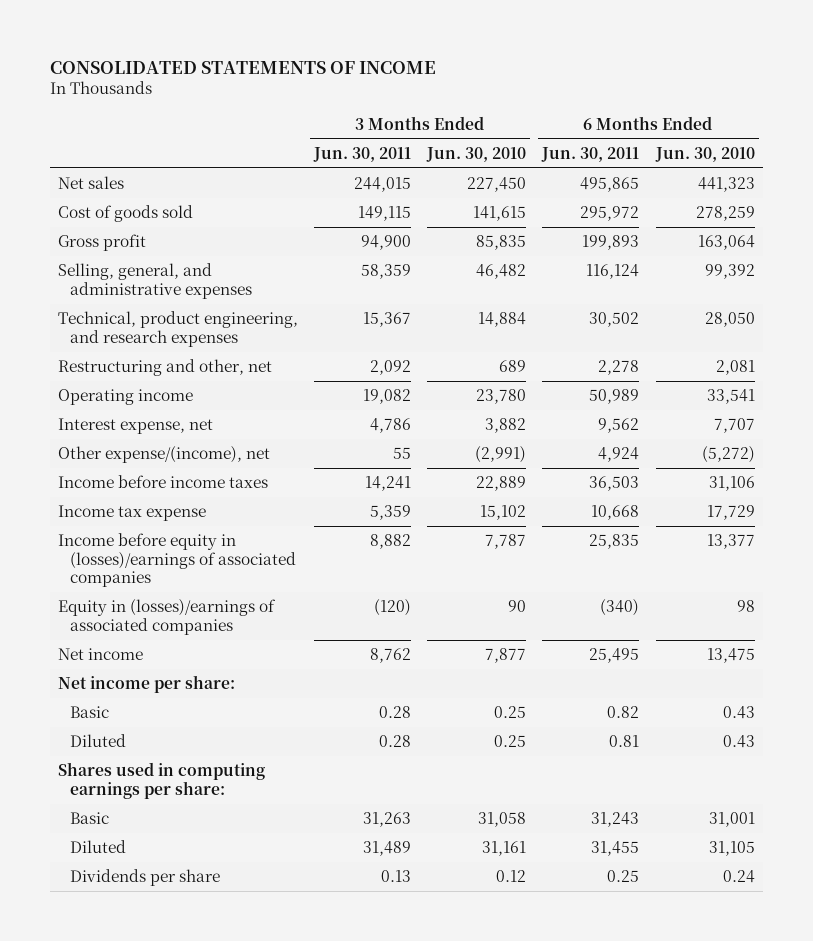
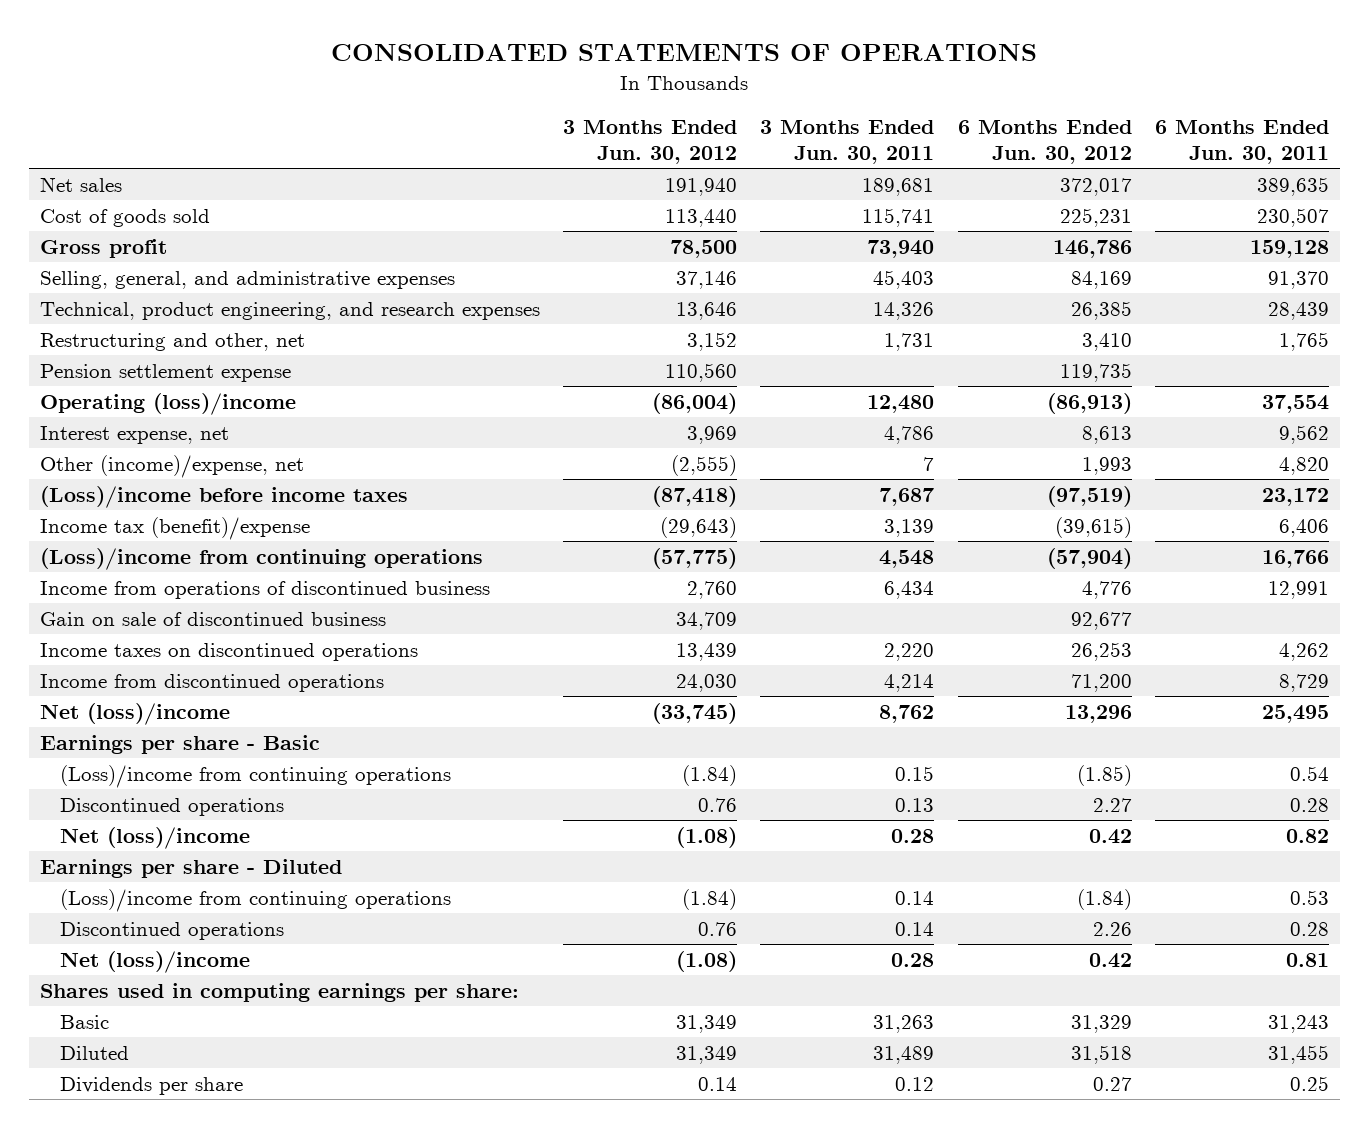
- CONSOLIDATED STATEMENTS OF INCOME
+ CONSOLIDATED STATEMENTS OF OPERATIONS
- | 3 Months Ended Jun. 30, 2011 | 3 Months Ended Jun. 30, 2010 | 6 Months Ended Jun. 30, 2011 | 6 Months Ended Jun. 30, 2010
+ | 3 Months Ended Jun. 30, 2012 | 3 Months Ended Jun. 30, 2011 | 6 Months Ended Jun. 30, 2012 | 6 Months Ended Jun. 30, 2011
- Net sales | 244,015 | 227,450 | 495,865 | 441,323
- Cost of goods sold | 149,115 | 141,615 | 295,972 | 278,259
- Gross profit | 94,900 | 85,835 | 199,893 | 163,064
- Selling, general, and administrative expenses | 58,359 | 46,482 | 116,124 | 99,392
- Technical, product engineering, and research expenses | 15,367 | 14,884 | 30,502 | 28,050
- Restructuring and other, net | 2,092 | 689 | 2,278 | 2,081
- Operating income | 19,082 | 23,780 | 50,989 | 33,541
+ Net sales | 191,940 | 189,681 | 372,017 | 389,635
+ Cost of goods sold | 113,440 | 115,741 | 225,231 | 230,507
+ Gross profit | 78,500 | 73,940 | 146,786 | 159,128
+ Selling, general, and administrative expenses | 37,146 | 45,403 | 84,169 | 91,370
+ Technical, product engineering, and research expenses | 13,646 | 14,326 | 26,385 | 28,439
+ Restructuring and other, net | 3,152 | 1,731 | 3,410 | 1,765
+ Pension settlement expense | 110,560 | | 119,735 |
+ Operating (loss)/income | (86,004) | 12,480 | (86,913) | 37,554
- Other expense/(income), net | 55 | (2,991) | 4,924 | (5,272)
- Income before income taxes | 14,241 | 22,889 | 36,503 | 31,106
- Income tax expense | 5,359 | 15,102 | 10,668 | 17,729
- Income before equity in (losses)/earnings of associated companies | 8,882 | 7,787 | 25,835 | 13,377
- Equity in (losses)/earnings of associated companies | (120) | 90 | (340) | 98
- Net income | 8,762 | 7,877 | 25,495 | 13,475
- Net income per share:
- Basic | 0.28 | 0.25 | 0.82 | 0.43
- Diluted | 0.28 | 0.25 | 0.81 | 0.43
+ Other (income)/expense, net | (2,555) | 7 | 1,993 | 4,820
+ (Loss)/income before income taxes | (87,418) | 7,687 | (97,519) | 23,172
+ Income tax (benefit)/expense | (29,643) | 3,139 | (39,615) | 6,406
+ (Loss)/income from continuing operations | (57,775) | 4,548 | (57,904) | 16,766
+ Income from operations of discontinued business | 2,760 | 6,434 | 4,776 | 12,991
+ Gain on sale of discontinued business | 34,709 | | 92,677 |
+ Income taxes on discontinued operations | 13,439 | 2,220 | 26,253 | 4,262
+ Income from discontinued operations | 24,030 | 4,214 | 71,200 | 8,729
+ Net (loss)/income | (33,745) | 8,762 | 13,296 | 25,495
+ Earnings per share - Basic
+ (Loss)/income from continuing operations | (1.84) | 0.15 | (1.85) | 0.54
+ Discontinued operations | 0.76 | 0.13 | 2.27 | 0.28
+ Net (loss)/income | (1.08) | 0.28 | 0.42 | 0.82
+ Earnings per share - Diluted
+ (Loss)/income from continuing operations | (1.84) | 0.14 | (1.84) | 0.53
+ Discontinued operations | 0.76 | 0.14 | 2.26 | 0.28
+ Net (loss)/income | (1.08) | 0.28 | 0.42 | 0.81
- Dividends per share | 0.13 | 0.12 | 0.25 | 0.24
+ Dividends per share | 0.14 | 0.12 | 0.27 | 0.25

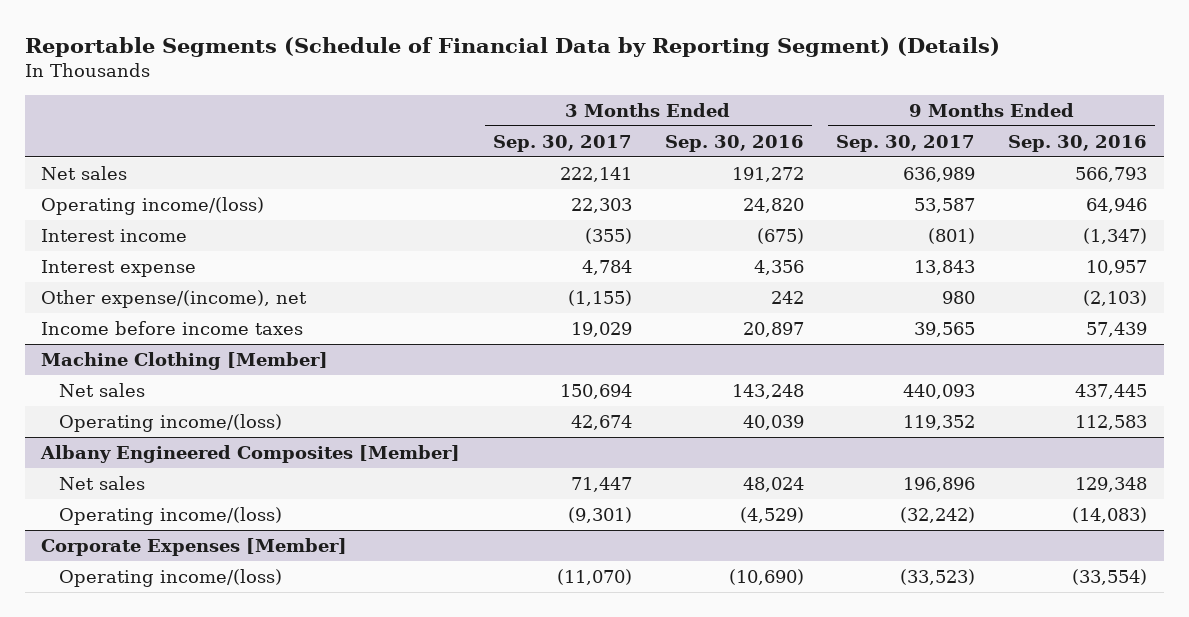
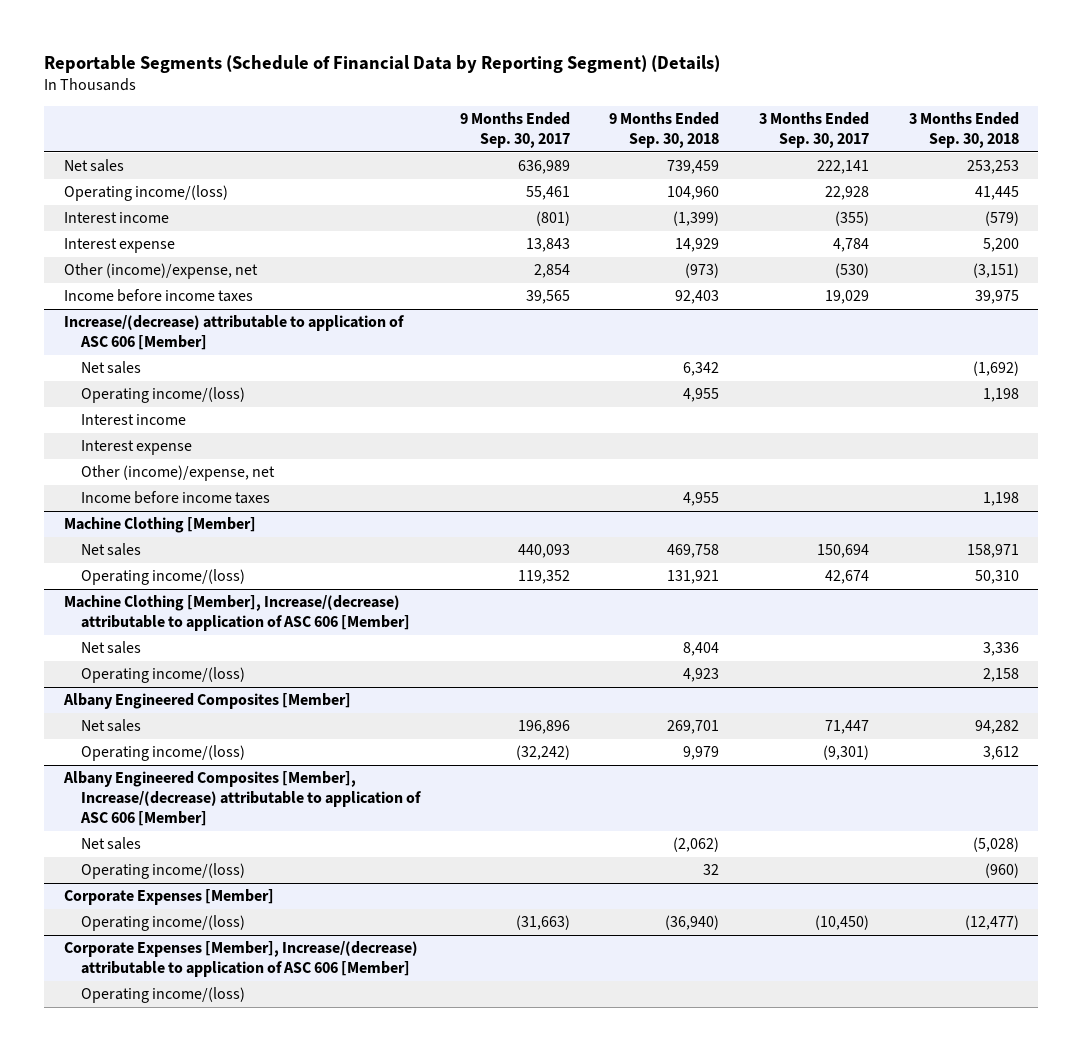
- | 3 Months Ended Sep. 30, 2017 | 3 Months Ended Sep. 30, 2016 | 9 Months Ended Sep. 30, 2017 | 9 Months Ended Sep. 30, 2016
+ | 9 Months Ended Sep. 30, 2017 | 9 Months Ended Sep. 30, 2018 | 3 Months Ended Sep. 30, 2017 | 3 Months Ended Sep. 30, 2018
- Operating income/(loss) | 22,303 | 24,820 | 53,587 | 64,946
+ Operating income/(loss) | 55,461 | 104,960 | 22,928 | 41,445
- Other expense/(income), net | (1,155) | 242 | 980 | (2,103)
+ Other (income)/expense, net | 2,854 | (973) | (530) | (3,151)
+ Increase/(decrease) attributable to application of ASC 606 [Member]
+ Net sales | | 6,342 | | (1,692)
+ Operating income/(loss) | | 4,955 | | 1,198
+ Interest income
+ Interest expense
+ Other (income)/expense, net
+ Income before income taxes | | 4,955 | | 1,198
+ Machine Clothing [Member], Increase/(decrease) attributable to application of ASC 606 [Member]
+ Net sales | | 8,404 | | 3,336
+ Operating income/(loss) | | 4,923 | | 2,158
+ Albany Engineered Composites [Member], Increase/(decrease) attributable to application of ASC 606 [Member]
+ Net sales | | (2,062) | | (5,028)
+ Operating income/(loss) | | 32 | | (960)
@ Corporate Expenses [Member]
- Operating income/(loss) | (11,070) | (10,690) | (33,523) | (33,554)
+ Operating income/(loss) | (31,663) | (36,940) | (10,450) | (12,477)
+ Corporate Expenses [Member], Increase/(decrease) attributable to application of ASC 606 [Member]
+ Operating income/(loss)

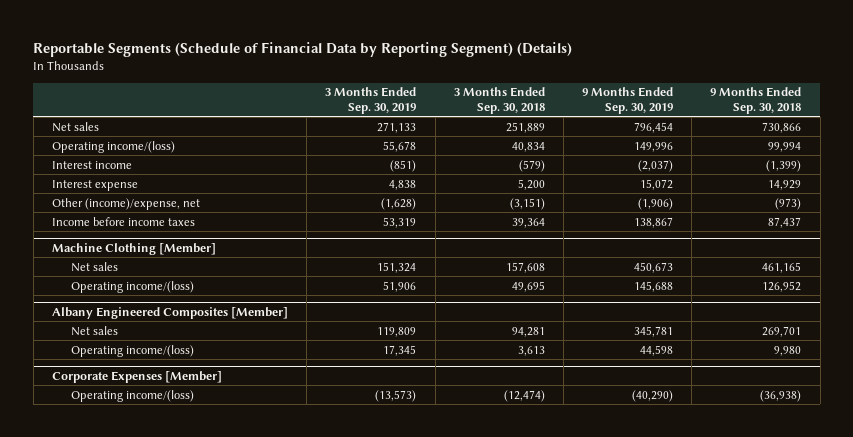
- | 9 Months Ended Sep. 30, 2017 | 9 Months Ended Sep. 30, 2018 | 3 Months Ended Sep. 30, 2017 | 3 Months Ended Sep. 30, 2018
+ | 3 Months Ended Sep. 30, 2019 | 3 Months Ended Sep. 30, 2018 | 9 Months Ended Sep. 30, 2019 | 9 Months Ended Sep. 30, 2018
- Net sales | 636,989 | 739,459 | 222,141 | 253,253
- Operating income/(loss) | 55,461 | 104,960 | 22,928 | 41,445
+ Net sales | 271,133 | 251,889 | 796,454 | 730,866
+ Operating income/(loss) | 55,678 | 40,834 | 149,996 | 99,994
- Income before income taxes | 39,565 | 92,403 | 19,029 | 39,975
- Increase/(decrease) attributable to application of ASC 606 [Member]
- Net sales | | 6,342 | | (1,692)
- Operating income/(loss) | | 4,955 | | 1,198
- Interest income
- Interest expense
- Other (income)/expense, net
- Income before income taxes | | 4,955 | | 1,198
+ Income before income taxes | 53,319 | 39,364 | 138,867 | 87,437
@ Machine Clothing [Member]
- Net sales | 440,093 | 469,758 | 150,694 | 158,971
- Operating income/(loss) | 119,352 | 131,921 | 42,674 | 50,310
- Machine Clothing [Member], Increase/(decrease) attributable to application of ASC 606 [Member]
- Net sales | | 8,404 | | 3,336
- Operating income/(loss) | | 4,923 | | 2,158
@ Machine Clothing [Member]
+ Net sales | 151,324 | 157,608 | 450,673 | 461,165
+ Operating income/(loss) | 51,906 | 49,695 | 145,688 | 126,952
@ Albany Engineered Composites [Member]
- Net sales | 196,896 | 269,701 | 71,447 | 94,282
- Operating income/(loss) | (32,242) | 9,979 | (9,301) | 3,612
- Albany Engineered Composites [Member], Increase/(decrease) attributable to application of ASC 606 [Member]
- Net sales | | (2,062) | | (5,028)
- Operating income/(loss) | | 32 | | (960)
@ Albany Engineered Composites [Member]
+ Net sales | 119,809 | 94,281 | 345,781 | 269,701
+ Operating income/(loss) | 17,345 | 3,613 | 44,598 | 9,980
@ Corporate Expenses [Member]
- Operating income/(loss) | (31,663) | (36,940) | (10,450) | (12,477)
- Corporate Expenses [Member], Increase/(decrease) attributable to application of ASC 606 [Member]
- Operating income/(loss)
@ Corporate Expenses [Member]
+ Operating income/(loss) | (13,573) | (12,474) | (40,290) | (36,938)

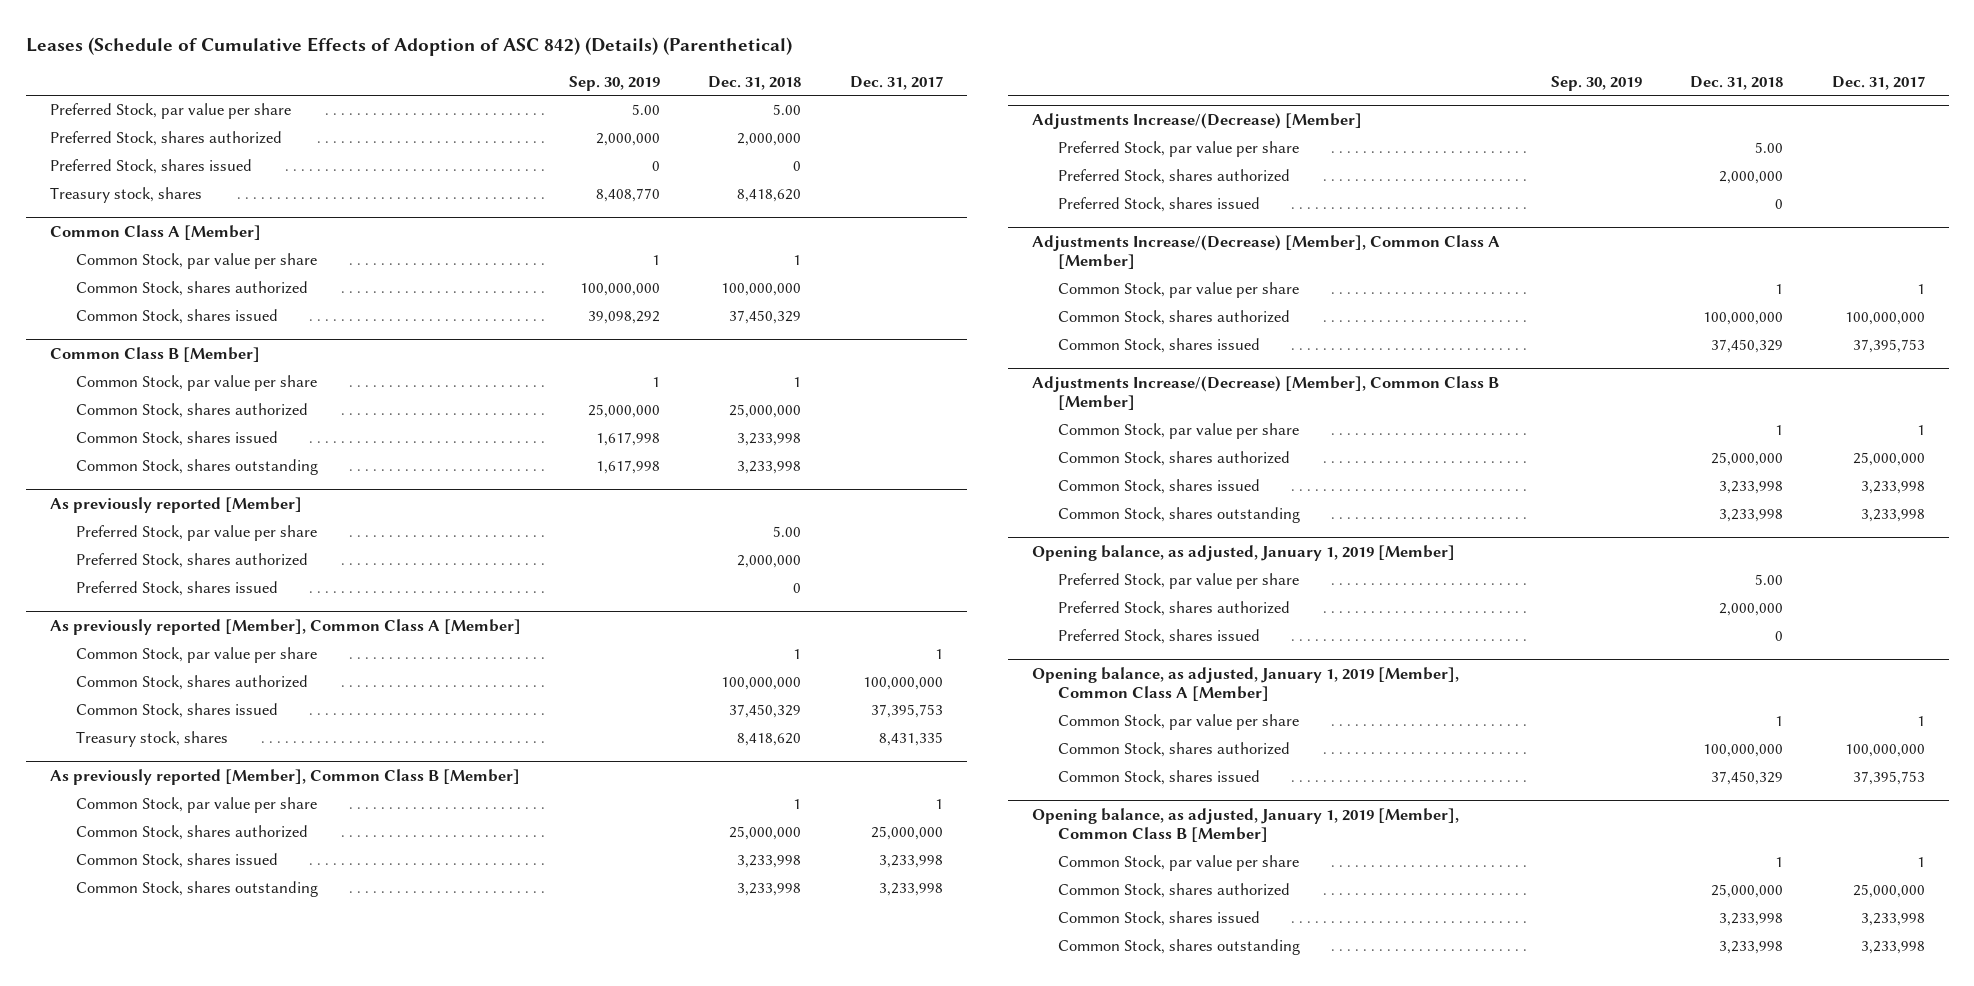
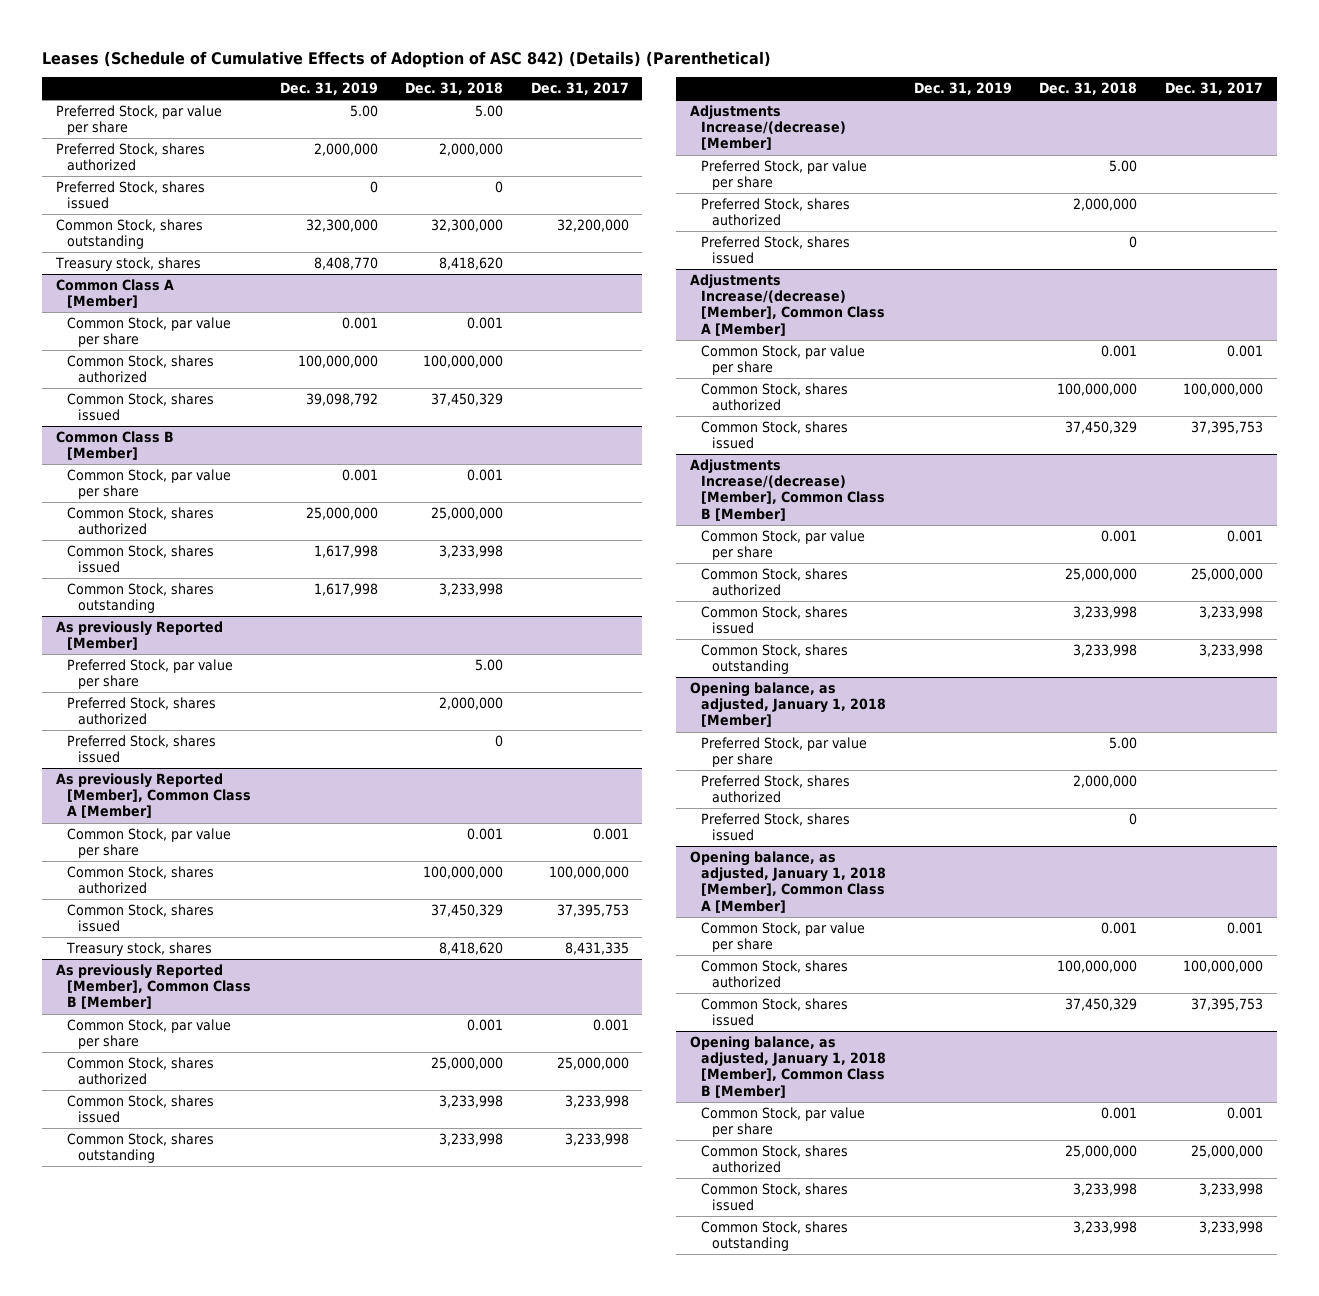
- | Sep. 30, 2019 | Dec. 31, 2018 | Dec. 31, 2017
+ | Dec. 31, 2019 | Dec. 31, 2018 | Dec. 31, 2017
+ Common Stock, shares outstanding | 32,300,000 | 32,300,000 | 32,200,000
@ Common Class A [Member]
- Common Stock, par value per share | 1 | 1 |
+ Common Stock, par value per share | 0.001 | 0.001 |
@ Common Class B [Member]
- Common Stock, par value per share | 1 | 1 |
+ Common Stock, par value per share | 0.001 | 0.001 |
- As previously reported [Member]
+ As previously Reported [Member]
- As previously reported [Member], Common Class A [Member]
- Common Stock, par value per share | | 1 | 1
+ As previously Reported [Member], Common Class A [Member]
+ Common Stock, par value per share | | 0.001 | 0.001
- As previously reported [Member], Common Class B [Member]
- Common Stock, par value per share | | 1 | 1
+ As previously Reported [Member], Common Class B [Member]
+ Common Stock, par value per share | | 0.001 | 0.001
- Adjustments Increase/(Decrease) [Member]
+ Adjustments Increase/(decrease) [Member]
- Adjustments Increase/(Decrease) [Member], Common Class A [Member]
- Common Stock, par value per share | | 1 | 1
+ Adjustments Increase/(decrease) [Member], Common Class A [Member]
+ Common Stock, par value per share | | 0.001 | 0.001
- Adjustments Increase/(Decrease) [Member], Common Class B [Member]
- Common Stock, par value per share | | 1 | 1
+ Adjustments Increase/(decrease) [Member], Common Class B [Member]
+ Common Stock, par value per share | | 0.001 | 0.001
- Opening balance, as adjusted, January 1, 2019 [Member]
+ Opening balance, as adjusted, January 1, 2018 [Member]
- Opening balance, as adjusted, January 1, 2019 [Member], Common Class A [Member]
- Common Stock, par value per share | | 1 | 1
+ Opening balance, as adjusted, January 1, 2018 [Member], Common Class A [Member]
+ Common Stock, par value per share | | 0.001 | 0.001
- Opening balance, as adjusted, January 1, 2019 [Member], Common Class B [Member]
- Common Stock, par value per share | | 1 | 1
+ Opening balance, as adjusted, January 1, 2018 [Member], Common Class B [Member]
+ Common Stock, par value per share | | 0.001 | 0.001

